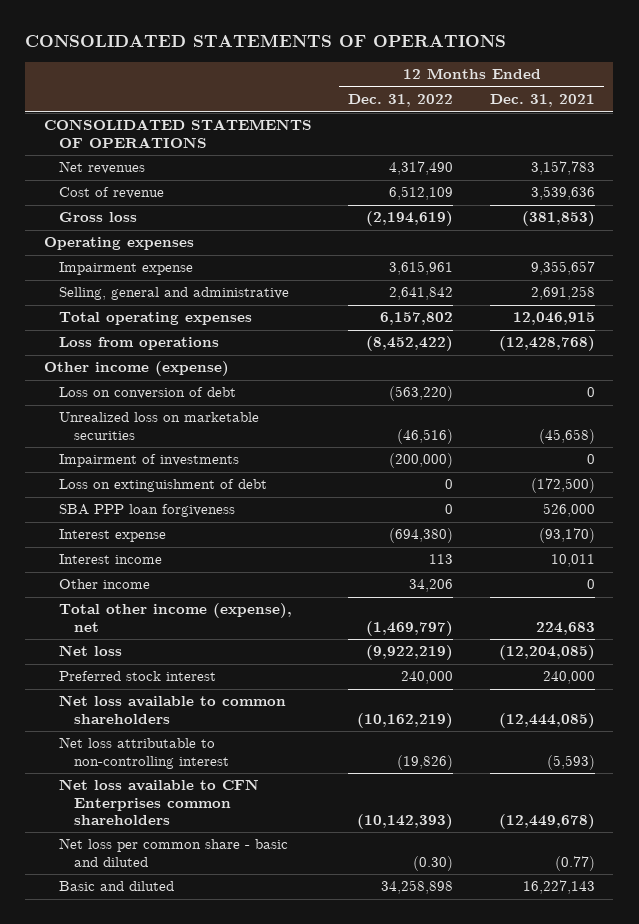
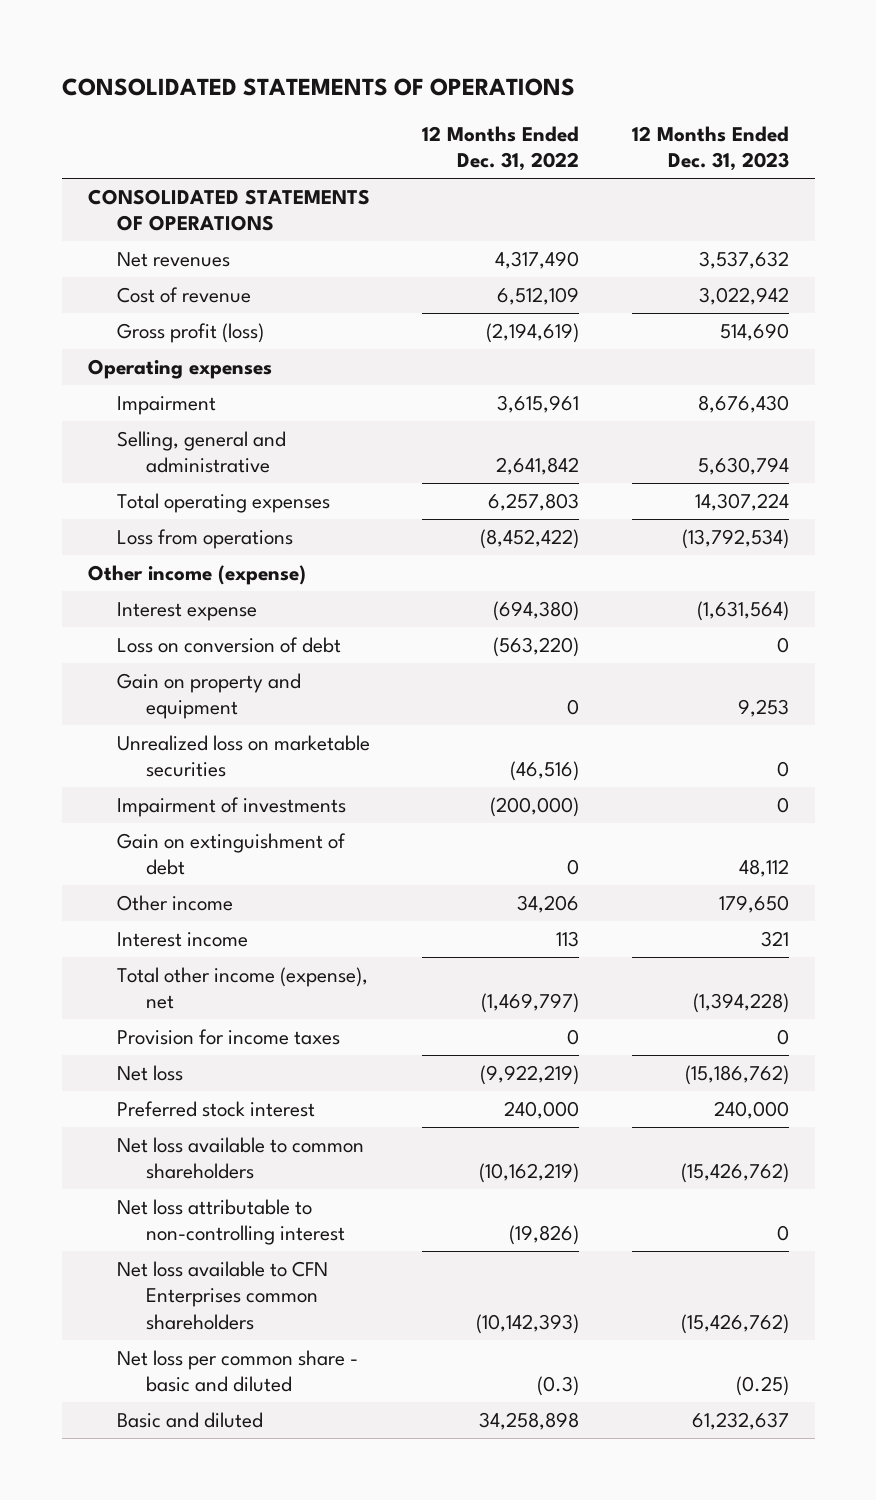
- | 12 Months Ended Dec. 31, 2022 | 12 Months Ended Dec. 31, 2021
+ | 12 Months Ended Dec. 31, 2022 | 12 Months Ended Dec. 31, 2023
- Gross loss | (2,194,619) | (381,853)
+ Gross profit (loss) | (2,194,619) | 514,690
- Impairment expense | 3,615,961 | 9,355,657
+ Impairment | 3,615,961 | 8,676,430
- Total operating expenses | 6,157,802 | 12,046,915
+ Total operating expenses | 6,257,803 | 14,307,224
moved up: Interest expense | (694,380) | (1,631,564)
+ Gain on property and equipment | 0 | 9,253
- Loss on extinguishment of debt | 0 | (172,500)
- SBA PPP loan forgiveness | 0 | 526,000
+ Gain on extinguishment of debt | 0 | 48,112
moved down: Interest income | 113 | 321
+ Provision for income taxes | 0 | 0
- Net loss per common share - basic and diluted | (0.30) | (0.77)
+ Net loss per common share - basic and diluted | (0.3) | (0.25)

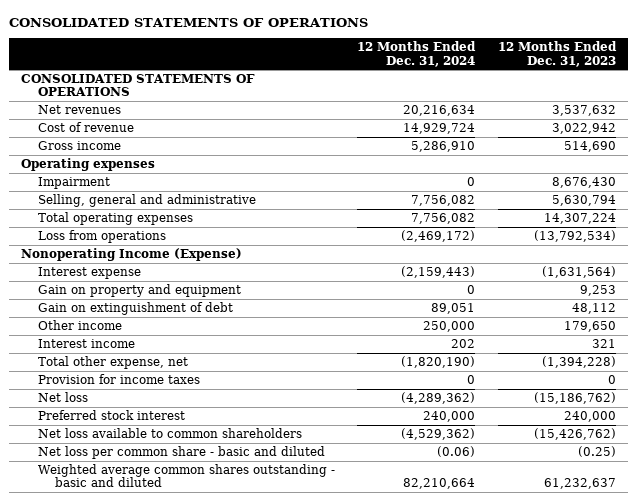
- | 12 Months Ended Dec. 31, 2022 | 12 Months Ended Dec. 31, 2023
+ | 12 Months Ended Dec. 31, 2024 | 12 Months Ended Dec. 31, 2023
- Gross profit (loss) | (2,194,619) | 514,690
+ Gross income | 5,286,910 | 514,690
- Other income (expense)
+ Nonoperating Income (Expense)
- Loss on conversion of debt | (563,220) | 0
- Unrealized loss on marketable securities | (46,516) | 0
- Impairment of investments | (200,000) | 0
- Total other income (expense), net | (1,469,797) | (1,394,228)
+ Total other expense, net | (1,820,190) | (1,394,228)
- Net loss attributable to non-controlling interest | (19,826) | 0
- Net loss available to CFN Enterprises common shareholders | (10,142,393) | (15,426,762)
- Basic and diluted | 34,258,898 | 61,232,637
+ Weighted average common shares outstanding - basic and diluted | 82,210,664 | 61,232,637

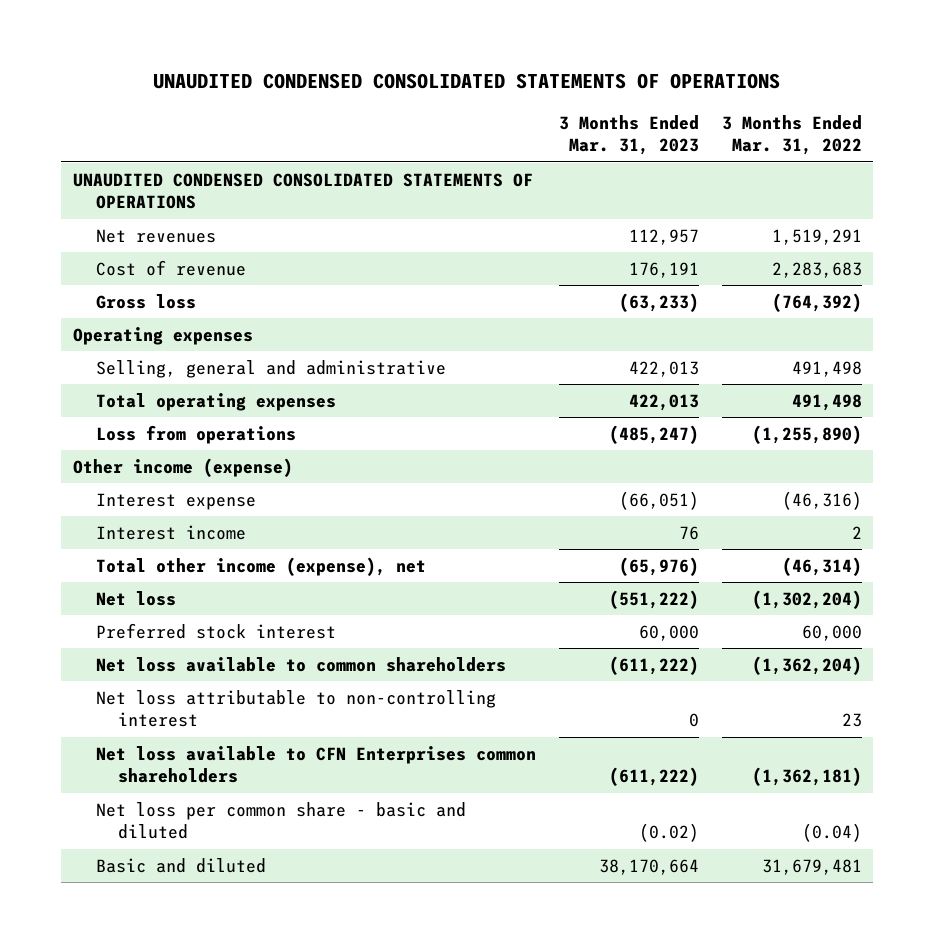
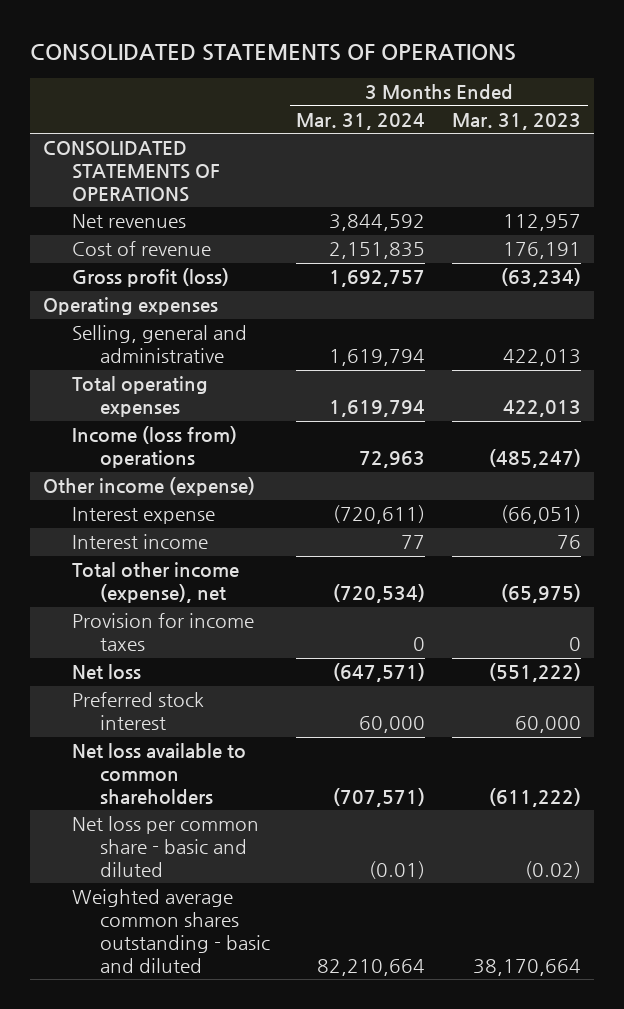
- UNAUDITED CONDENSED CONSOLIDATED STATEMENTS OF OPERATIONS
+ CONSOLIDATED STATEMENTS OF OPERATIONS
- | 3 Months Ended Mar. 31, 2023 | 3 Months Ended Mar. 31, 2022
+ | 3 Months Ended Mar. 31, 2024 | 3 Months Ended Mar. 31, 2023
- UNAUDITED CONDENSED CONSOLIDATED STATEMENTS OF OPERATIONS
+ CONSOLIDATED STATEMENTS OF OPERATIONS
- Gross loss | (63,233) | (764,392)
+ Gross profit (loss) | 1,692,757 | (63,234)
- Loss from operations | (485,247) | (1,255,890)
+ Income (loss from) operations | 72,963 | (485,247)
- Total other income (expense), net | (65,976) | (46,314)
+ Total other income (expense), net | (720,534) | (65,975)
+ Provision for income taxes | 0 | 0
- Net loss attributable to non-controlling interest | 0 | 23
- Net loss available to CFN Enterprises common shareholders | (611,222) | (1,362,181)
- Basic and diluted | 38,170,664 | 31,679,481
+ Weighted average common shares outstanding - basic and diluted | 82,210,664 | 38,170,664

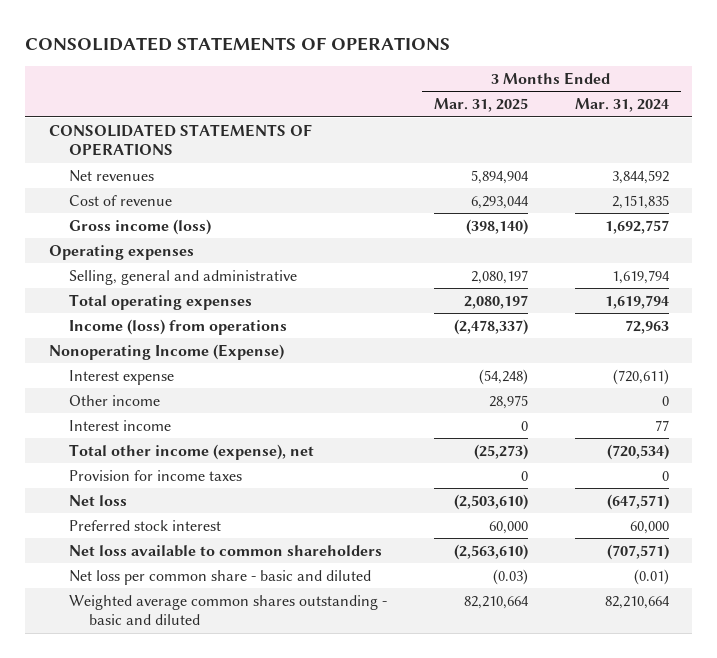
- | 3 Months Ended Mar. 31, 2024 | 3 Months Ended Mar. 31, 2023
+ | 3 Months Ended Mar. 31, 2025 | 3 Months Ended Mar. 31, 2024
- Gross profit (loss) | 1,692,757 | (63,234)
+ Gross income (loss) | (398,140) | 1,692,757
- Income (loss from) operations | 72,963 | (485,247)
- Other income (expense)
+ Income (loss) from operations | (2,478,337) | 72,963
+ Nonoperating Income (Expense)
+ Other income | 28,975 | 0

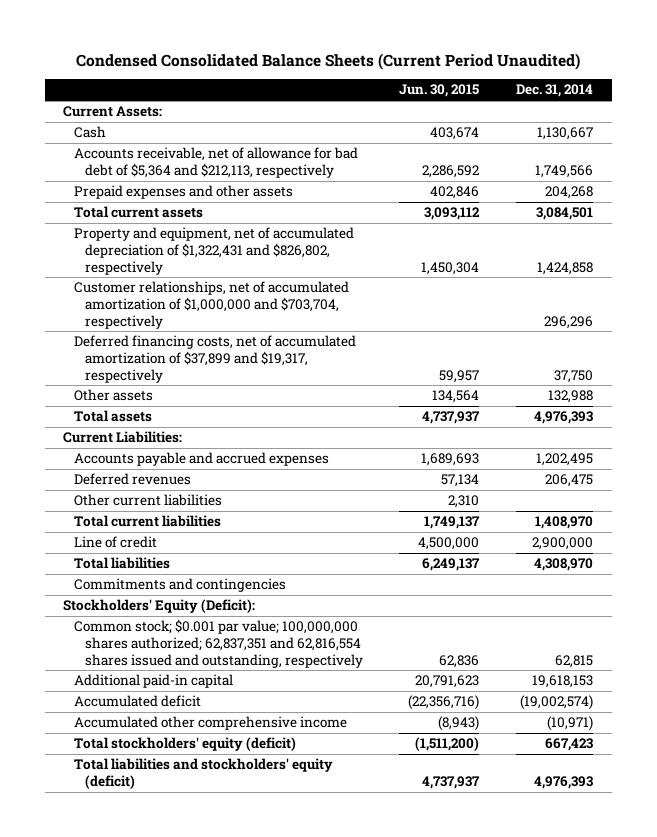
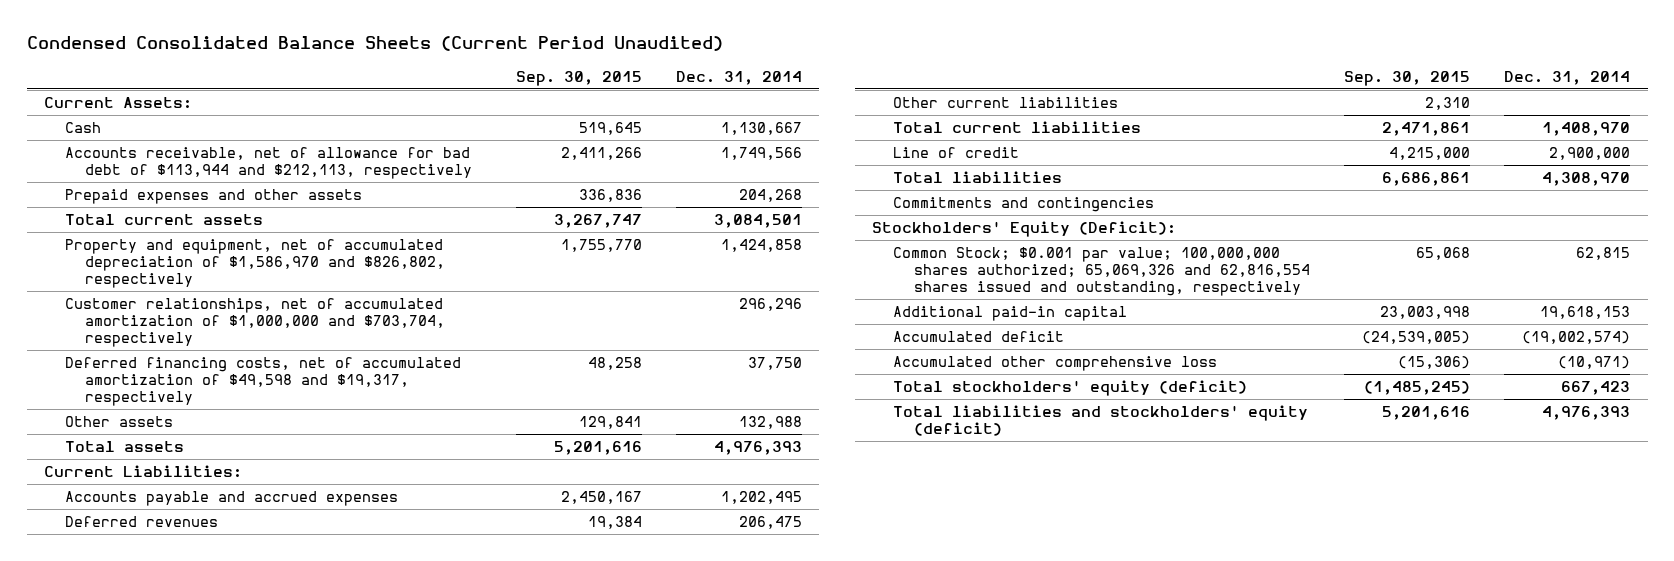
- | Jun. 30, 2015 | Dec. 31, 2014
+ | Sep. 30, 2015 | Dec. 31, 2014
- Accounts receivable, net of allowance for bad debt of $5,364 and $212,113, respectively | 2,286,592 | 1,749,566
+ Accounts receivable, net of allowance for bad debt of $113,944 and $212,113, respectively | 2,411,266 | 1,749,566
- Property and equipment, net of accumulated depreciation of $1,322,431 and $826,802, respectively | 1,450,304 | 1,424,858
+ Property and equipment, net of accumulated depreciation of $1,586,970 and $826,802, respectively | 1,755,770 | 1,424,858
- Deferred financing costs, net of accumulated amortization of $37,899 and $19,317, respectively | 59,957 | 37,750
+ Deferred financing costs, net of accumulated amortization of $49,598 and $19,317, respectively | 48,258 | 37,750
- Common stock; $0.001 par value; 100,000,000 shares authorized; 62,837,351 and 62,816,554 shares issued and outstanding, respectively | 62,836 | 62,815
+ Common Stock; $0.001 par value; 100,000,000 shares authorized; 65,069,326 and 62,816,554 shares issued and outstanding, respectively | 65,068 | 62,815
- Accumulated other comprehensive income | (8,943) | (10,971)
+ Accumulated other comprehensive loss | (15,306) | (10,971)

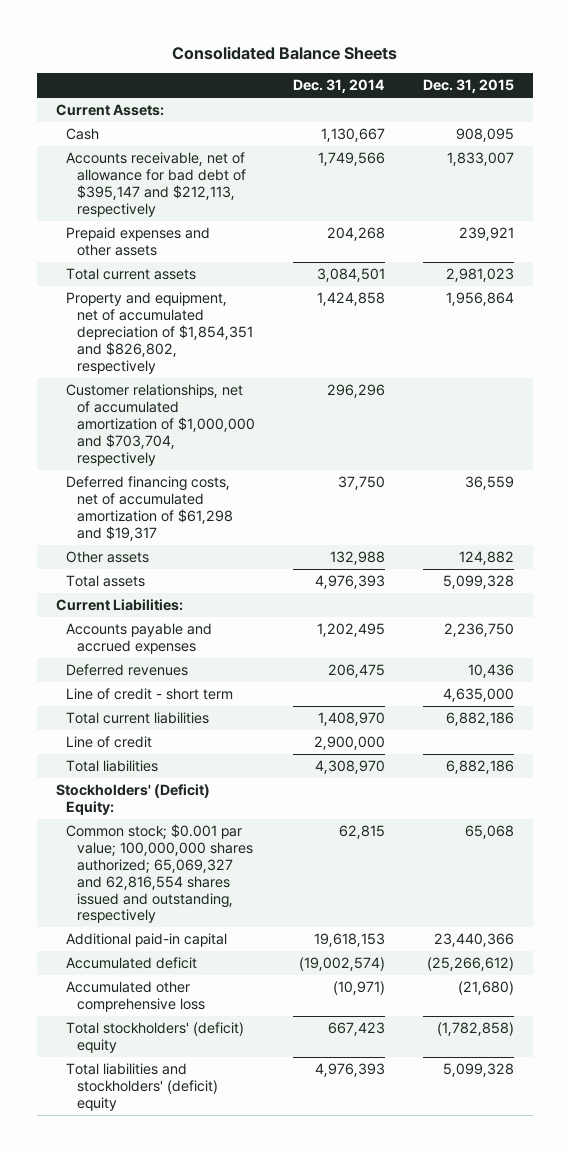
- Condensed Consolidated Balance Sheets (Current Period Unaudited)
+ Consolidated Balance Sheets
- | Sep. 30, 2015 | Dec. 31, 2014
+ | Dec. 31, 2014 | Dec. 31, 2015
- Accounts receivable, net of allowance for bad debt of $113,944 and $212,113, respectively | 2,411,266 | 1,749,566
+ Accounts receivable, net of allowance for bad debt of $395,147 and $212,113, respectively | 1,749,566 | 1,833,007
- Property and equipment, net of accumulated depreciation of $1,586,970 and $826,802, respectively | 1,755,770 | 1,424,858
+ Property and equipment, net of accumulated depreciation of $1,854,351 and $826,802, respectively | 1,424,858 | 1,956,864
- Deferred financing costs, net of accumulated amortization of $49,598 and $19,317, respectively | 48,258 | 37,750
+ Deferred financing costs, net of accumulated amortization of $61,298 and $19,317 | 37,750 | 36,559
- Other current liabilities | 2,310 |
+ Line of credit - short term | | 4,635,000
- Commitments and contingencies
- Stockholders' Equity (Deficit):
- Common Stock; $0.001 par value; 100,000,000 shares authorized; 65,069,326 and 62,816,554 shares issued and outstanding, respectively | 65,068 | 62,815
+ Stockholders' (Deficit) Equity:
+ Common stock; $0.001 par value; 100,000,000 shares authorized; 65,069,327 and 62,816,554 shares issued and outstanding, respectively | 62,815 | 65,068
- Total stockholders' equity (deficit) | (1,485,245) | 667,423
- Total liabilities and stockholders' equity (deficit) | 5,201,616 | 4,976,393
+ Total stockholders' (deficit) equity | 667,423 | (1,782,858)
+ Total liabilities and stockholders' (deficit) equity | 4,976,393 | 5,099,328

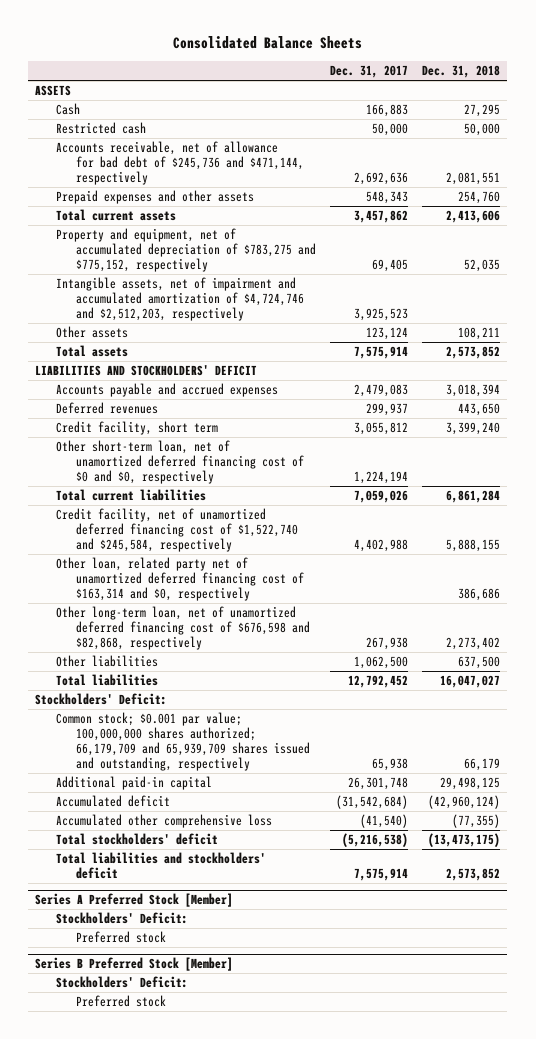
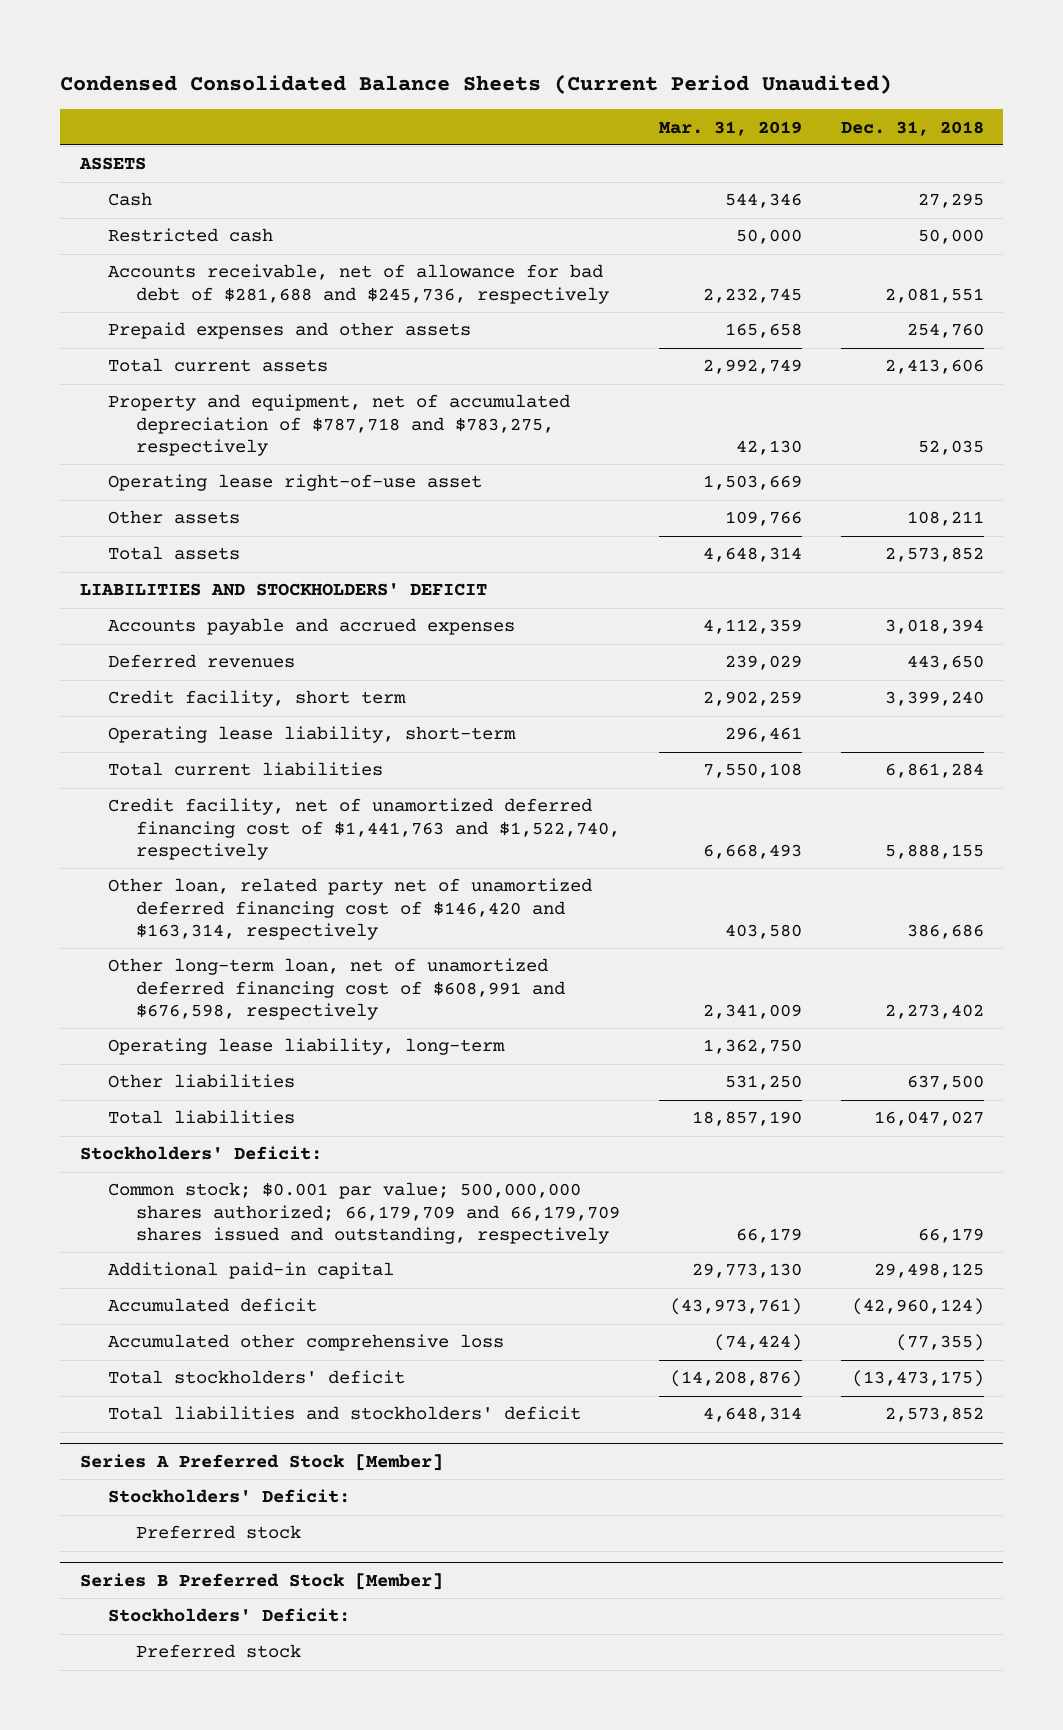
- Consolidated Balance Sheets
+ Condensed Consolidated Balance Sheets (Current Period Unaudited)
- | Dec. 31, 2017 | Dec. 31, 2018
+ | Mar. 31, 2019 | Dec. 31, 2018
- Accounts receivable, net of allowance for bad debt of $245,736 and $471,144, respectively | 2,692,636 | 2,081,551
+ Accounts receivable, net of allowance for bad debt of $281,688 and $245,736, respectively | 2,232,745 | 2,081,551
- Property and equipment, net of accumulated depreciation of $783,275 and $775,152, respectively | 69,405 | 52,035
- Intangible assets, net of impairment and accumulated amortization of $4,724,746 and $2,512,203, respectively | 3,925,523 |
+ Property and equipment, net of accumulated depreciation of $787,718 and $783,275, respectively | 42,130 | 52,035
+ Operating lease right-of-use asset | 1,503,669 |
- Other short-term loan, net of unamortized deferred financing cost of $0 and $0, respectively | 1,224,194 |
+ Operating lease liability, short-term | 296,461 |
- Credit facility, net of unamortized deferred financing cost of $1,522,740 and $245,584, respectively | 4,402,988 | 5,888,155
- Other loan, related party net of unamortized deferred financing cost of $163,314 and $0, respectively | | 386,686
- Other long-term loan, net of unamortized deferred financing cost of $676,598 and $82,868, respectively | 267,938 | 2,273,402
+ Credit facility, net of unamortized deferred financing cost of $1,441,763 and $1,522,740, respectively | 6,668,493 | 5,888,155
+ Other loan, related party net of unamortized deferred financing cost of $146,420 and $163,314, respectively | 403,580 | 386,686
+ Other long-term loan, net of unamortized deferred financing cost of $608,991 and $676,598, respectively | 2,341,009 | 2,273,402
+ Operating lease liability, long-term | 1,362,750 |
- Common stock; $0.001 par value; 100,000,000 shares authorized; 66,179,709 and 65,939,709 shares issued and outstanding, respectively | 65,938 | 66,179
+ Common stock; $0.001 par value; 500,000,000 shares authorized; 66,179,709 and 66,179,709 shares issued and outstanding, respectively | 66,179 | 66,179

